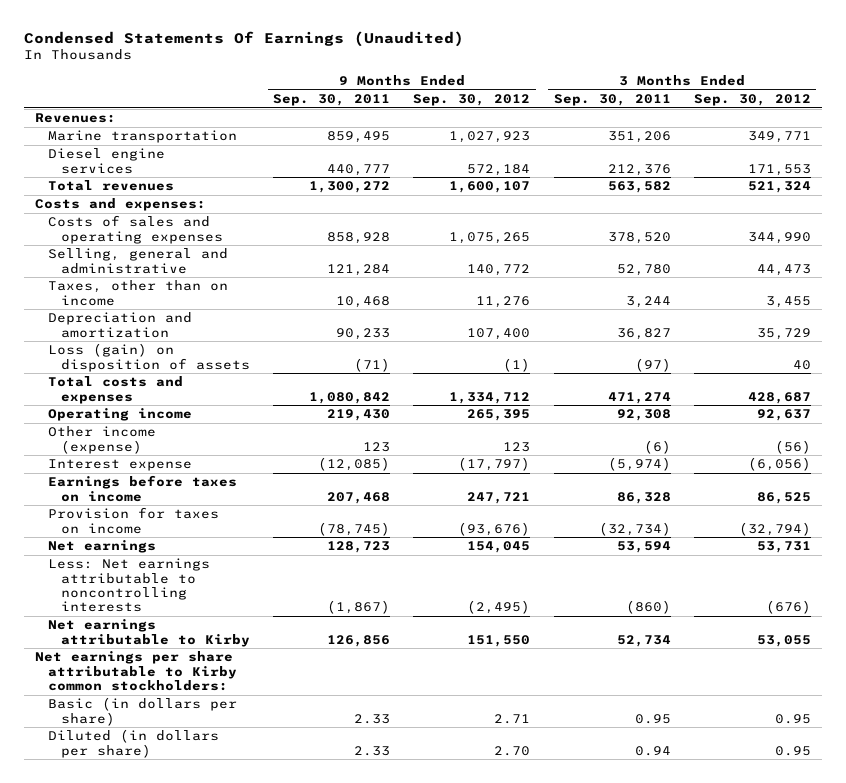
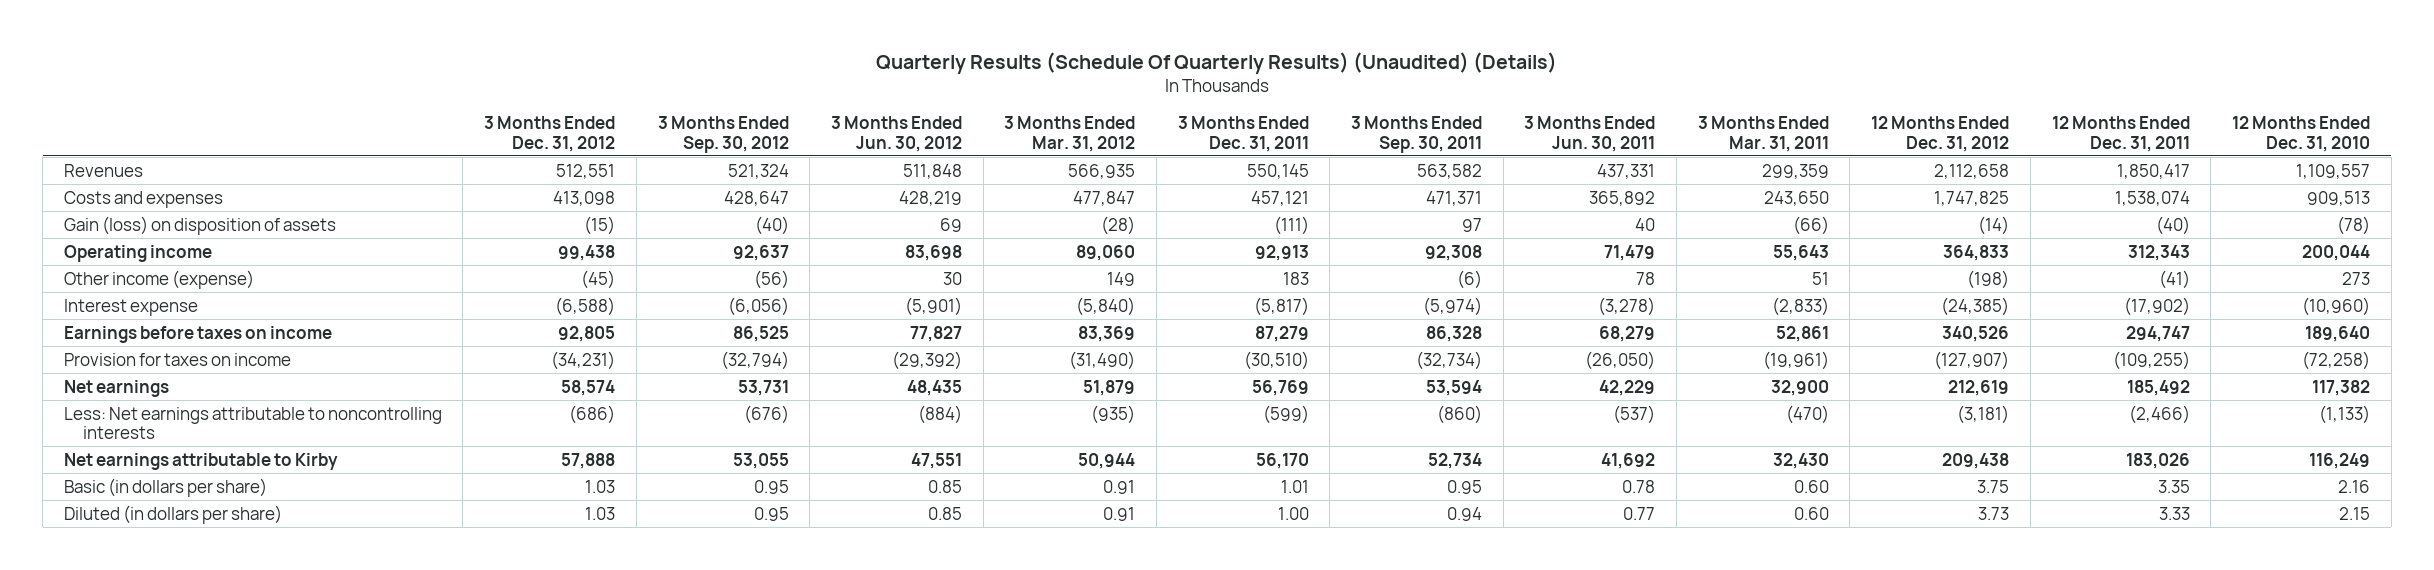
- Condensed Statements Of Earnings (Unaudited)
+ Quarterly Results (Schedule Of Quarterly Results) (Unaudited) (Details)
- | 9 Months Ended Sep. 30, 2011 | 9 Months Ended Sep. 30, 2012 | 3 Months Ended Sep. 30, 2011 | 3 Months Ended Sep. 30, 2012
+ | 3 Months Ended Dec. 31, 2012 | 3 Months Ended Sep. 30, 2012 | 3 Months Ended Jun. 30, 2012 | 3 Months Ended Mar. 31, 2012 | 3 Months Ended Dec. 31, 2011 | 3 Months Ended Sep. 30, 2011 | 3 Months Ended Jun. 30, 2011 | 3 Months Ended Mar. 31, 2011 | 12 Months Ended Dec. 31, 2012 | 12 Months Ended Dec. 31, 2011 | 12 Months Ended Dec. 31, 2010
- Revenues:
- Marine transportation | 859,495 | 1,027,923 | 351,206 | 349,771
- Diesel engine services | 440,777 | 572,184 | 212,376 | 171,553
- Total revenues | 1,300,272 | 1,600,107 | 563,582 | 521,324
- Costs and expenses:
- Costs of sales and operating expenses | 858,928 | 1,075,265 | 378,520 | 344,990
- Selling, general and administrative | 121,284 | 140,772 | 52,780 | 44,473
- Taxes, other than on income | 10,468 | 11,276 | 3,244 | 3,455
- Depreciation and amortization | 90,233 | 107,400 | 36,827 | 35,729
- Loss (gain) on disposition of assets | (71) | (1) | (97) | 40
- Total costs and expenses | 1,080,842 | 1,334,712 | 471,274 | 428,687
+ Revenues | 512,551 | 521,324 | 511,848 | 566,935 | 550,145 | 563,582 | 437,331 | 299,359 | 2,112,658 | 1,850,417 | 1,109,557
+ Costs and expenses | 413,098 | 428,647 | 428,219 | 477,847 | 457,121 | 471,371 | 365,892 | 243,650 | 1,747,825 | 1,538,074 | 909,513
+ Gain (loss) on disposition of assets | (15) | (40) | 69 | (28) | (111) | 97 | 40 | (66) | (14) | (40) | (78)
- Net earnings per share attributable to Kirby common stockholders:

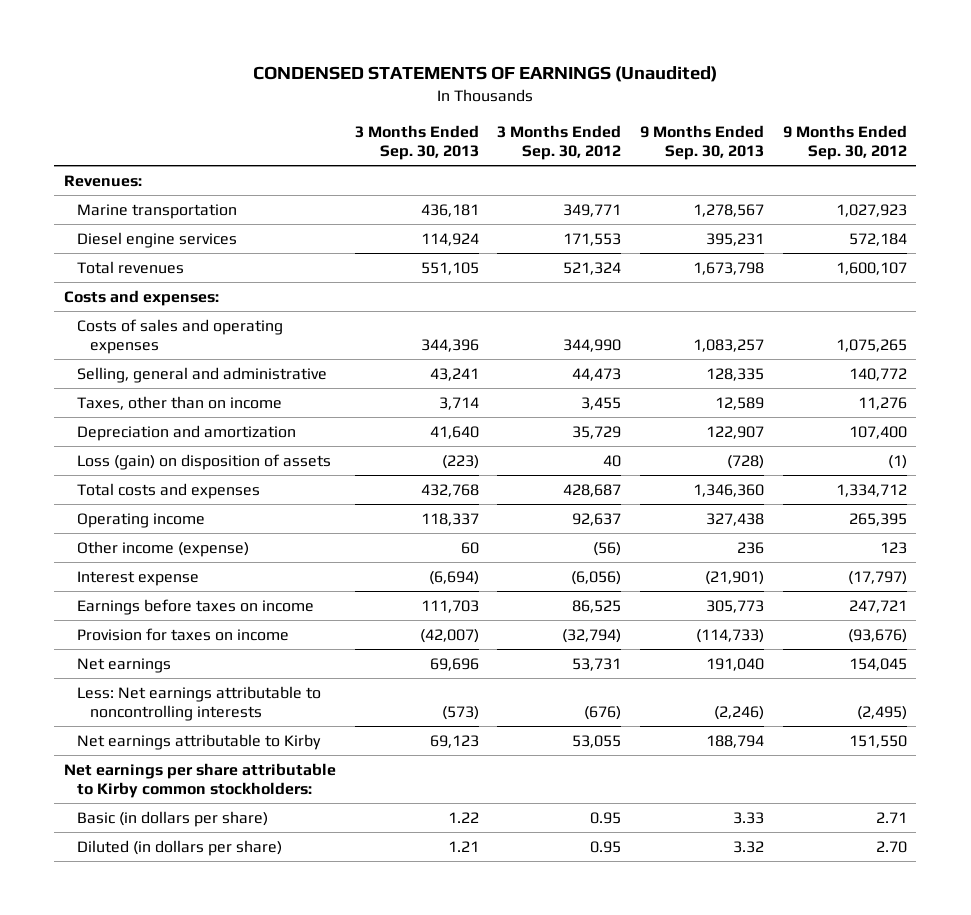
- Quarterly Results (Schedule Of Quarterly Results) (Unaudited) (Details)
+ CONDENSED STATEMENTS OF EARNINGS (Unaudited)
- | 3 Months Ended Dec. 31, 2012 | 3 Months Ended Sep. 30, 2012 | 3 Months Ended Jun. 30, 2012 | 3 Months Ended Mar. 31, 2012 | 3 Months Ended Dec. 31, 2011 | 3 Months Ended Sep. 30, 2011 | 3 Months Ended Jun. 30, 2011 | 3 Months Ended Mar. 31, 2011 | 12 Months Ended Dec. 31, 2012 | 12 Months Ended Dec. 31, 2011 | 12 Months Ended Dec. 31, 2010
+ | 3 Months Ended Sep. 30, 2013 | 3 Months Ended Sep. 30, 2012 | 9 Months Ended Sep. 30, 2013 | 9 Months Ended Sep. 30, 2012
- Revenues | 512,551 | 521,324 | 511,848 | 566,935 | 550,145 | 563,582 | 437,331 | 299,359 | 2,112,658 | 1,850,417 | 1,109,557
- Costs and expenses | 413,098 | 428,647 | 428,219 | 477,847 | 457,121 | 471,371 | 365,892 | 243,650 | 1,747,825 | 1,538,074 | 909,513
- Gain (loss) on disposition of assets | (15) | (40) | 69 | (28) | (111) | 97 | 40 | (66) | (14) | (40) | (78)
+ Revenues:
+ Marine transportation | 436,181 | 349,771 | 1,278,567 | 1,027,923
+ Diesel engine services | 114,924 | 171,553 | 395,231 | 572,184
+ Total revenues | 551,105 | 521,324 | 1,673,798 | 1,600,107
+ Costs and expenses:
+ Costs of sales and operating expenses | 344,396 | 344,990 | 1,083,257 | 1,075,265
+ Selling, general and administrative | 43,241 | 44,473 | 128,335 | 140,772
+ Taxes, other than on income | 3,714 | 3,455 | 12,589 | 11,276
+ Depreciation and amortization | 41,640 | 35,729 | 122,907 | 107,400
+ Loss (gain) on disposition of assets | (223) | 40 | (728) | (1)
+ Total costs and expenses | 432,768 | 428,687 | 1,346,360 | 1,334,712
+ Net earnings per share attributable to Kirby common stockholders:

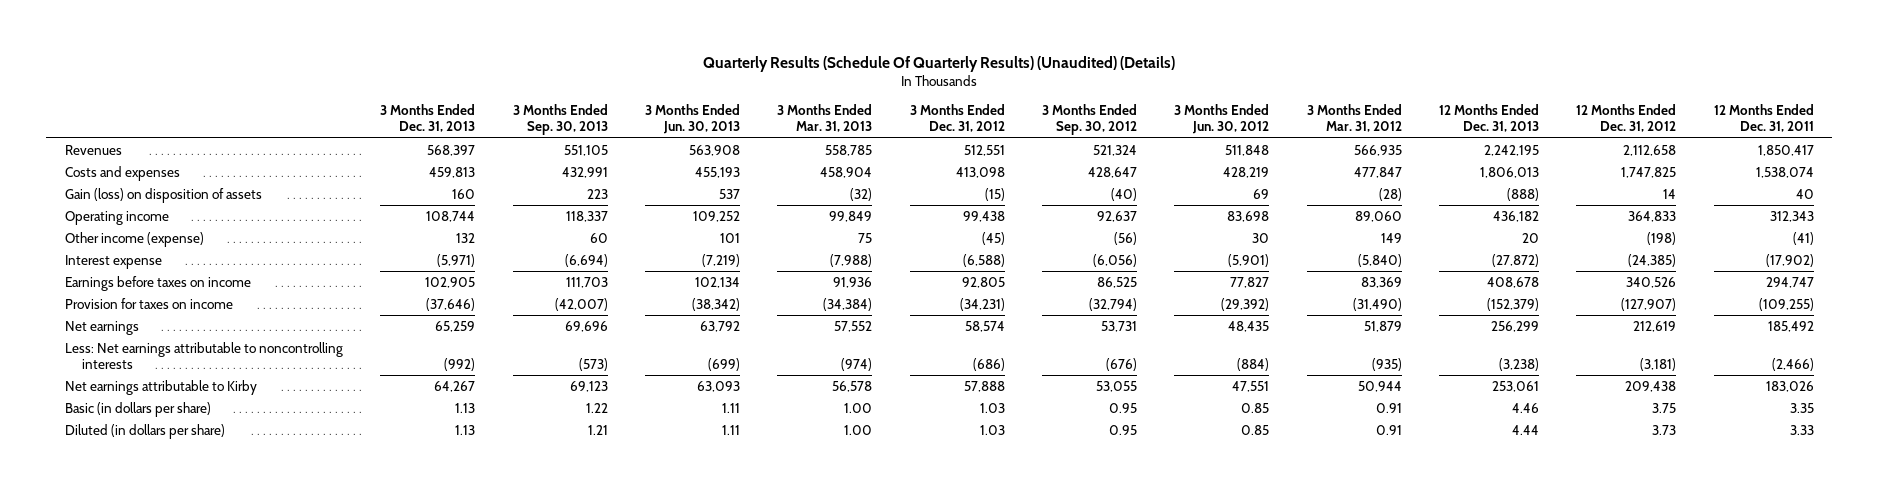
- CONDENSED STATEMENTS OF EARNINGS (Unaudited)
+ Quarterly Results (Schedule Of Quarterly Results) (Unaudited) (Details)
- | 3 Months Ended Sep. 30, 2013 | 3 Months Ended Sep. 30, 2012 | 9 Months Ended Sep. 30, 2013 | 9 Months Ended Sep. 30, 2012
+ | 3 Months Ended Dec. 31, 2013 | 3 Months Ended Sep. 30, 2013 | 3 Months Ended Jun. 30, 2013 | 3 Months Ended Mar. 31, 2013 | 3 Months Ended Dec. 31, 2012 | 3 Months Ended Sep. 30, 2012 | 3 Months Ended Jun. 30, 2012 | 3 Months Ended Mar. 31, 2012 | 12 Months Ended Dec. 31, 2013 | 12 Months Ended Dec. 31, 2012 | 12 Months Ended Dec. 31, 2011
- Revenues:
- Marine transportation | 436,181 | 349,771 | 1,278,567 | 1,027,923
- Diesel engine services | 114,924 | 171,553 | 395,231 | 572,184
- Total revenues | 551,105 | 521,324 | 1,673,798 | 1,600,107
- Costs and expenses:
- Costs of sales and operating expenses | 344,396 | 344,990 | 1,083,257 | 1,075,265
- Selling, general and administrative | 43,241 | 44,473 | 128,335 | 140,772
- Taxes, other than on income | 3,714 | 3,455 | 12,589 | 11,276
- Depreciation and amortization | 41,640 | 35,729 | 122,907 | 107,400
- Loss (gain) on disposition of assets | (223) | 40 | (728) | (1)
- Total costs and expenses | 432,768 | 428,687 | 1,346,360 | 1,334,712
+ Revenues | 568,397 | 551,105 | 563,908 | 558,785 | 512,551 | 521,324 | 511,848 | 566,935 | 2,242,195 | 2,112,658 | 1,850,417
+ Costs and expenses | 459,813 | 432,991 | 455,193 | 458,904 | 413,098 | 428,647 | 428,219 | 477,847 | 1,806,013 | 1,747,825 | 1,538,074
+ Gain (loss) on disposition of assets | 160 | 223 | 537 | (32) | (15) | (40) | 69 | (28) | (888) | 14 | 40
- Net earnings per share attributable to Kirby common stockholders:

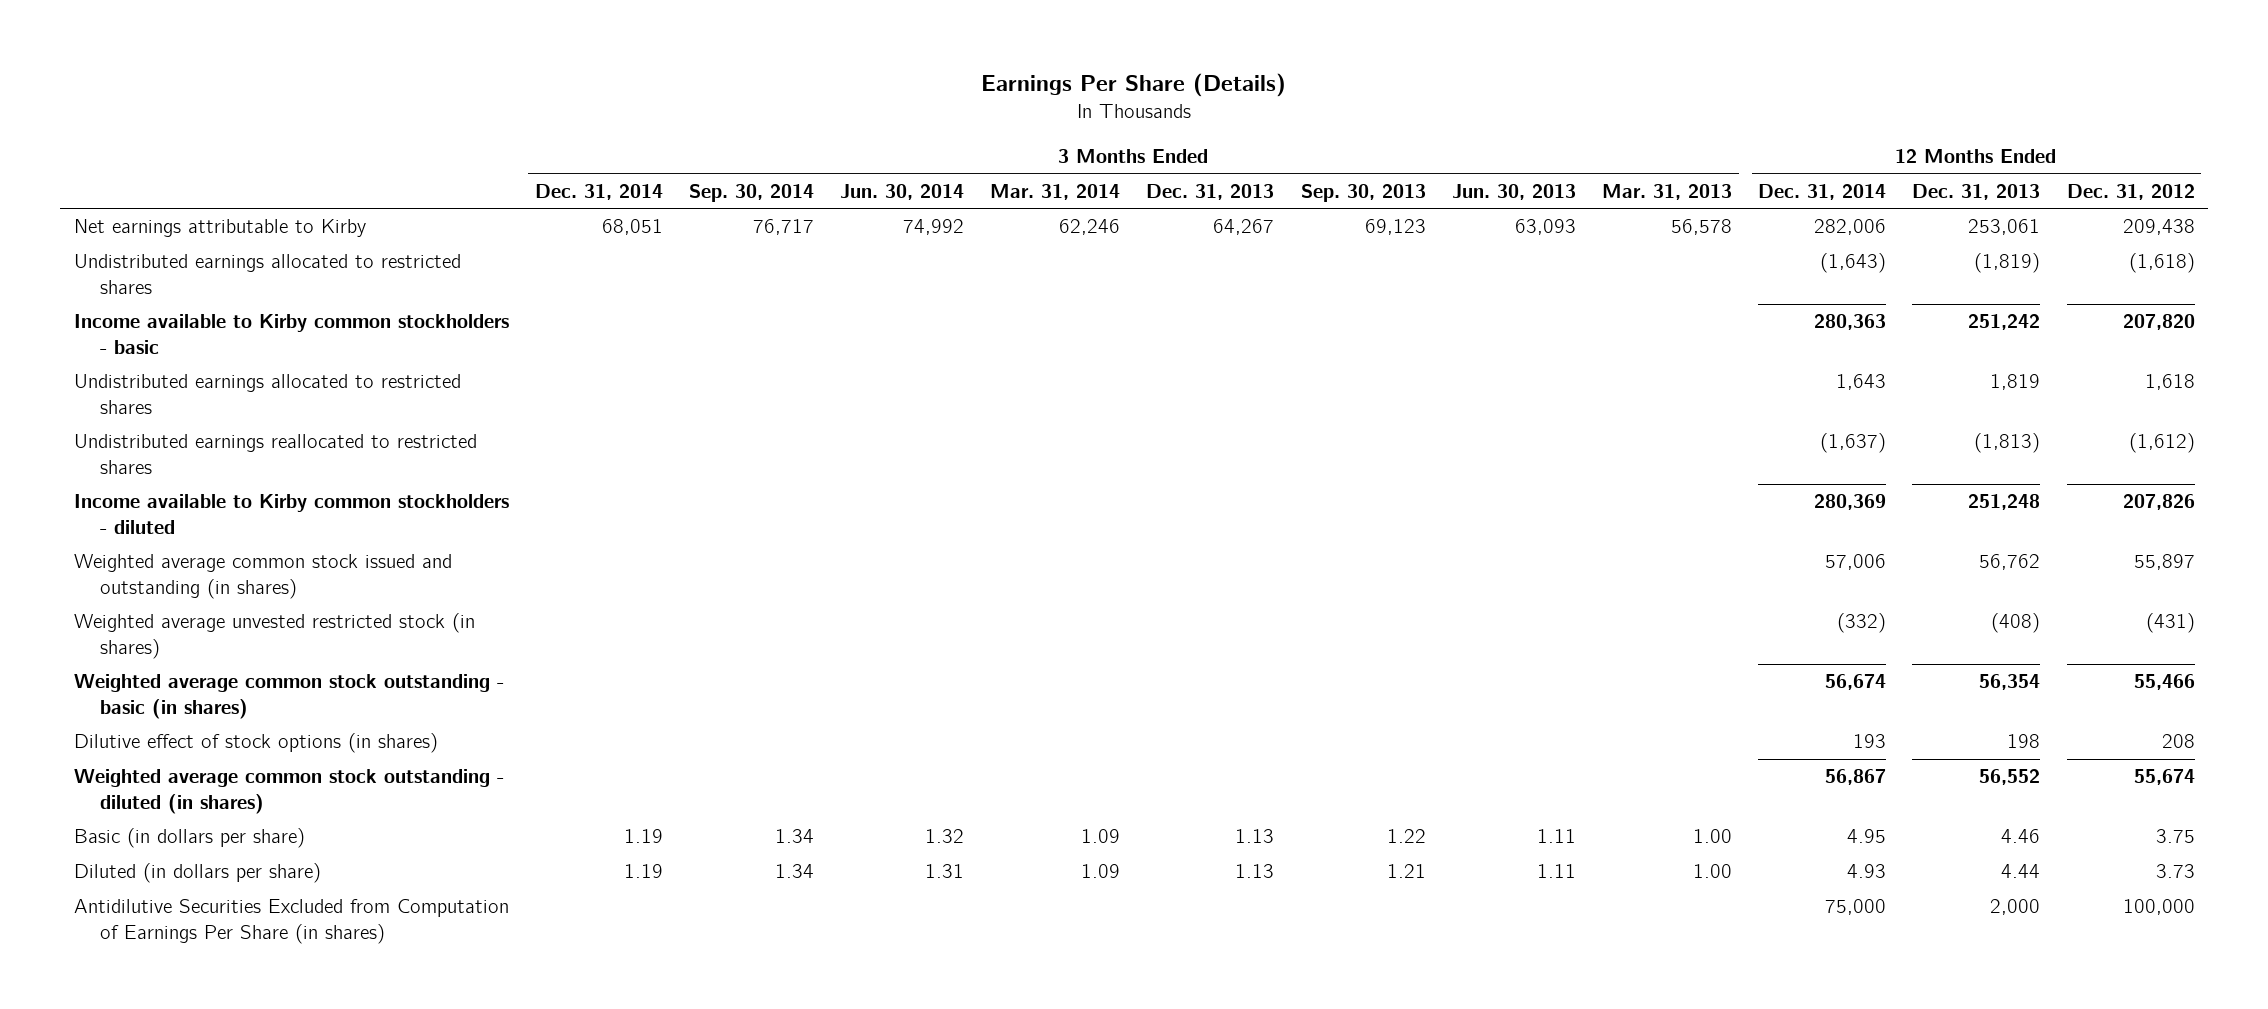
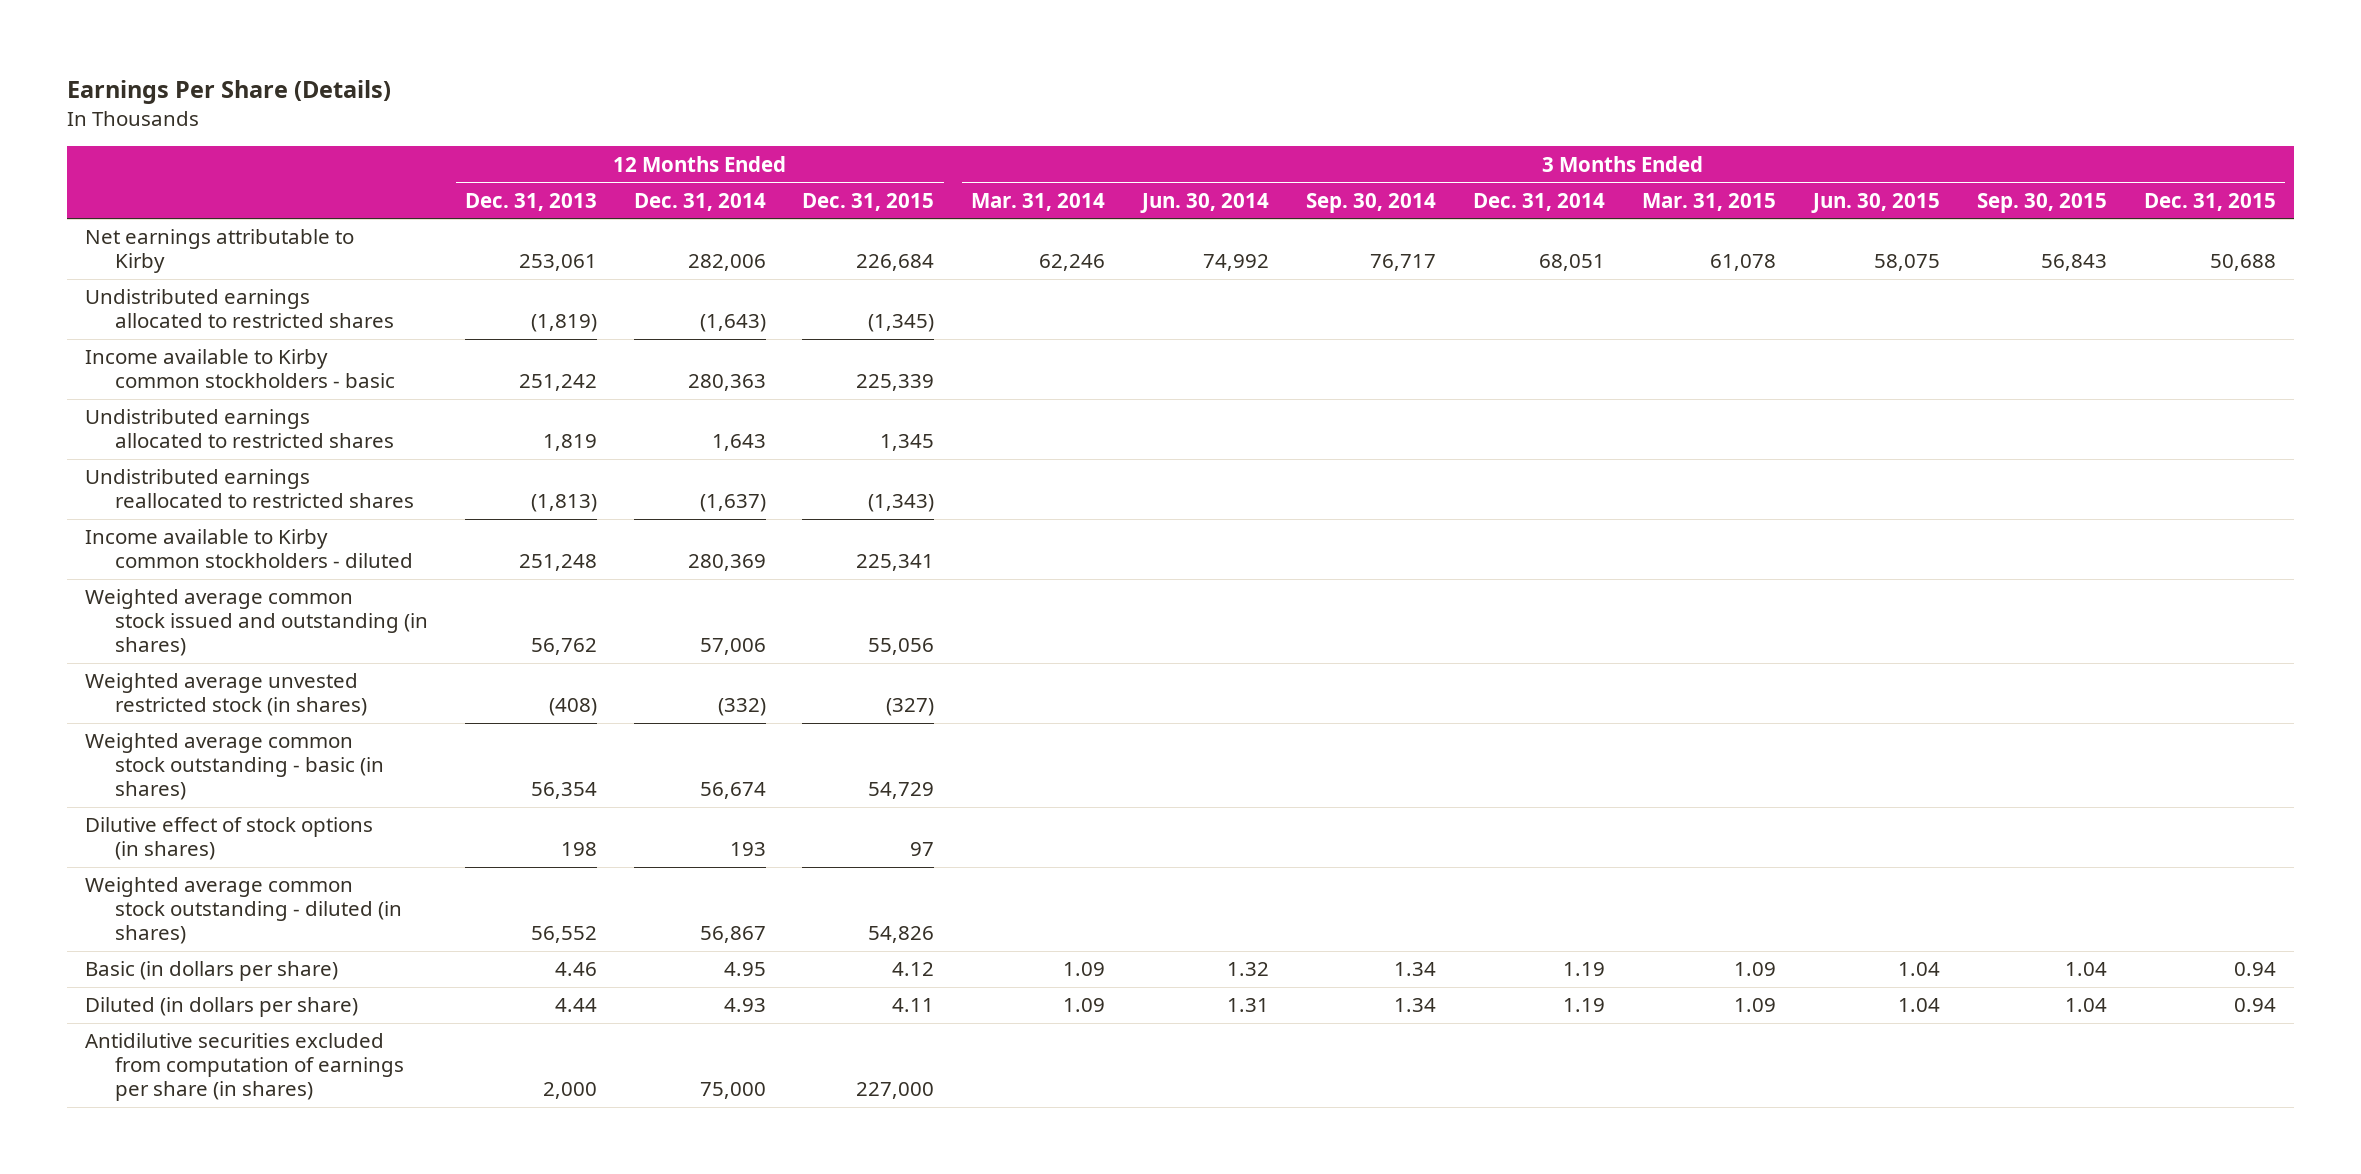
- | 3 Months Ended Dec. 31, 2014 | 3 Months Ended Sep. 30, 2014 | 3 Months Ended Jun. 30, 2014 | 3 Months Ended Mar. 31, 2014 | 3 Months Ended Dec. 31, 2013 | 3 Months Ended Sep. 30, 2013 | 3 Months Ended Jun. 30, 2013 | 3 Months Ended Mar. 31, 2013 | 12 Months Ended Dec. 31, 2014 | 12 Months Ended Dec. 31, 2013 | 12 Months Ended Dec. 31, 2012
+ | 12 Months Ended Dec. 31, 2013 | 12 Months Ended Dec. 31, 2014 | 12 Months Ended Dec. 31, 2015 | 3 Months Ended Mar. 31, 2014 | 3 Months Ended Jun. 30, 2014 | 3 Months Ended Sep. 30, 2014 | 3 Months Ended Dec. 31, 2014 | 3 Months Ended Mar. 31, 2015 | 3 Months Ended Jun. 30, 2015 | 3 Months Ended Sep. 30, 2015 | 3 Months Ended Dec. 31, 2015
- Antidilutive Securities Excluded from Computation of Earnings Per Share (in shares) | | | | | | | | | 75,000 | 2,000 | 100,000
+ Antidilutive securities excluded from computation of earnings per share (in shares) | 2,000 | 75,000 | 227,000 | | | | | | | |

